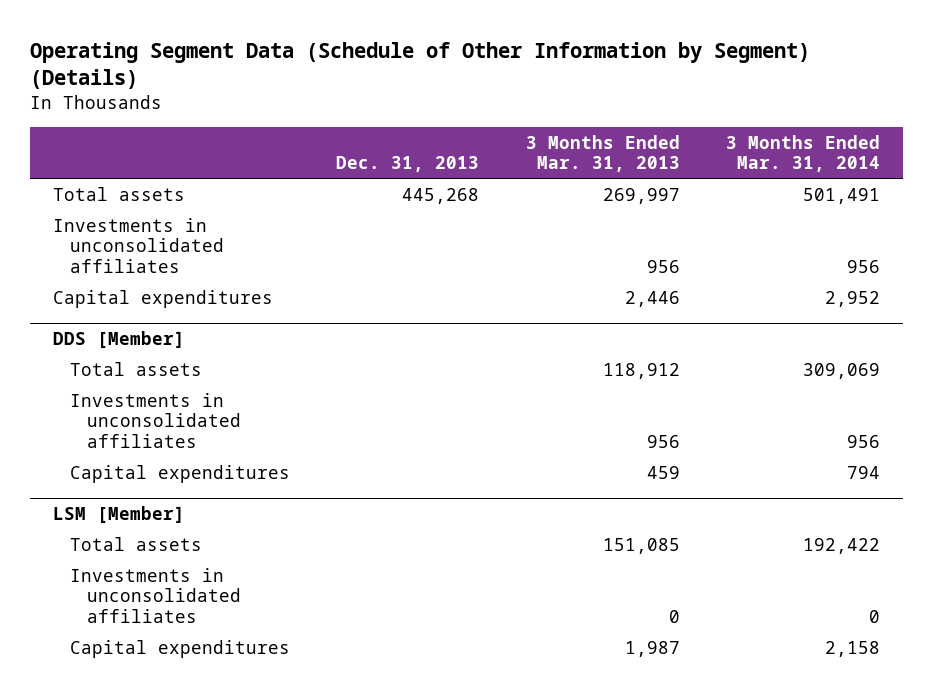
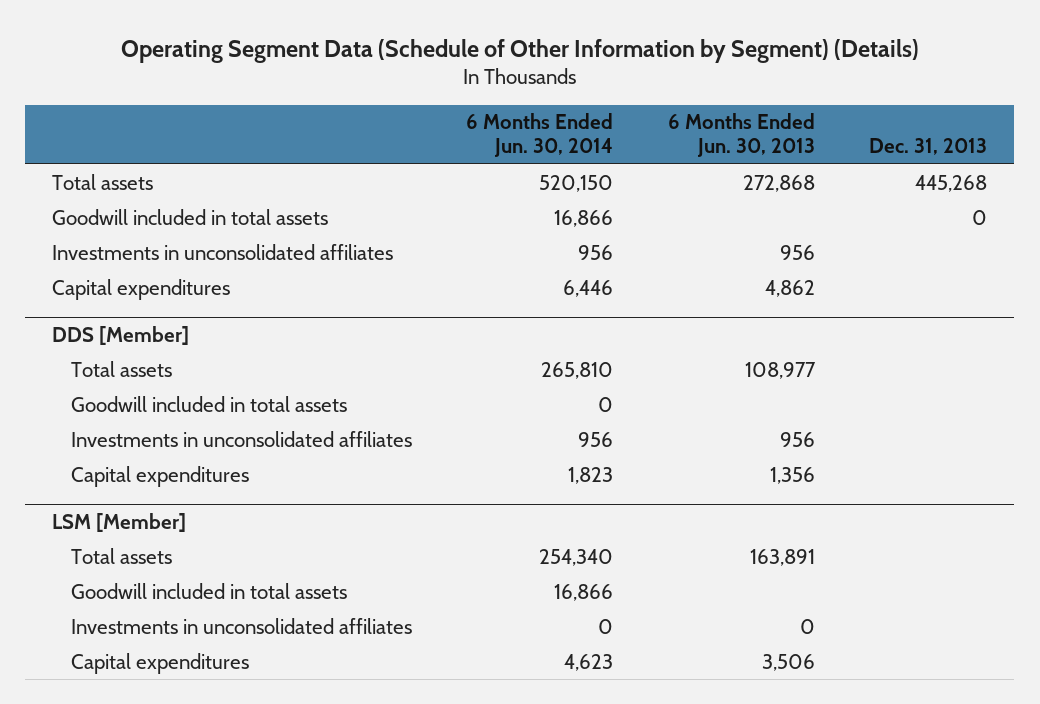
- | Dec. 31, 2013 | 3 Months Ended Mar. 31, 2013 | 3 Months Ended Mar. 31, 2014
+ | 6 Months Ended Jun. 30, 2014 | 6 Months Ended Jun. 30, 2013 | Dec. 31, 2013
+ Goodwill included in total assets | 16,866 | | 0
@ DDS [Member]
+ Goodwill included in total assets | 0 | |
@ LSM [Member]
+ Goodwill included in total assets | 16,866 | |

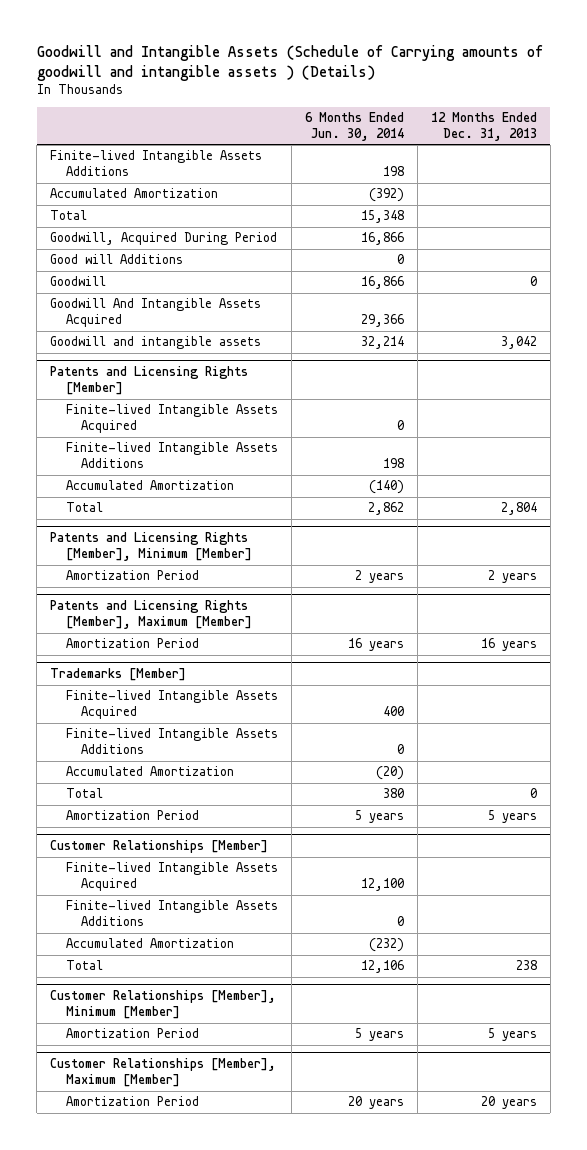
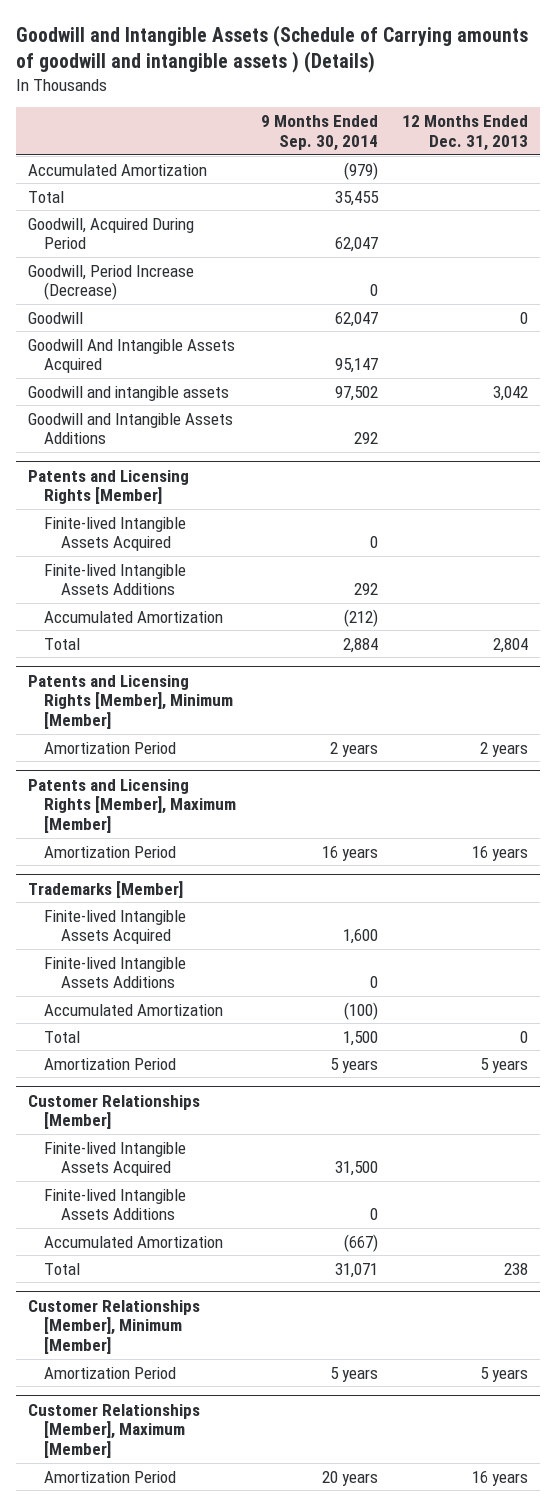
- | 6 Months Ended Jun. 30, 2014 | 12 Months Ended Dec. 31, 2013
+ | 9 Months Ended Sep. 30, 2014 | 12 Months Ended Dec. 31, 2013
- Finite-lived Intangible Assets Additions | 198 |
- Good will Additions | 0 |
+ Goodwill, Period Increase (Decrease) | 0 |
+ Goodwill and Intangible Assets Additions | 292 |
@ Customer Relationships [Member], Maximum [Member]
- Amortization Period | 20 years | 20 years
+ Amortization Period | 20 years | 16 years

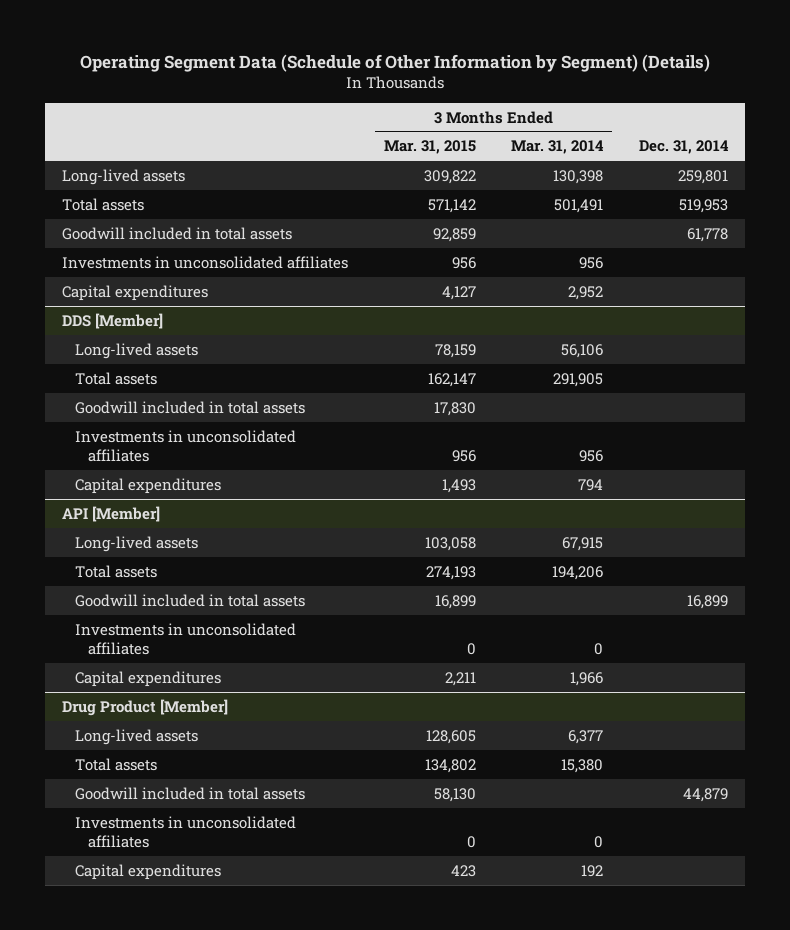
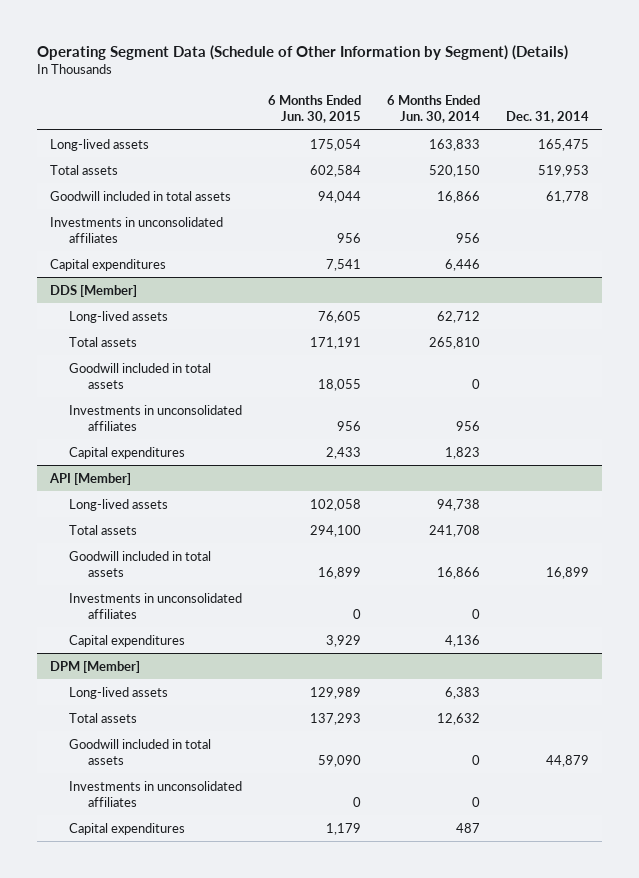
- | 3 Months Ended Mar. 31, 2015 | 3 Months Ended Mar. 31, 2014 | Dec. 31, 2014
+ | 6 Months Ended Jun. 30, 2015 | 6 Months Ended Jun. 30, 2014 | Dec. 31, 2014
- Long-lived assets | 309,822 | 130,398 | 259,801
+ Long-lived assets | 175,054 | 163,833 | 165,475
- Drug Product [Member]
+ DPM [Member]

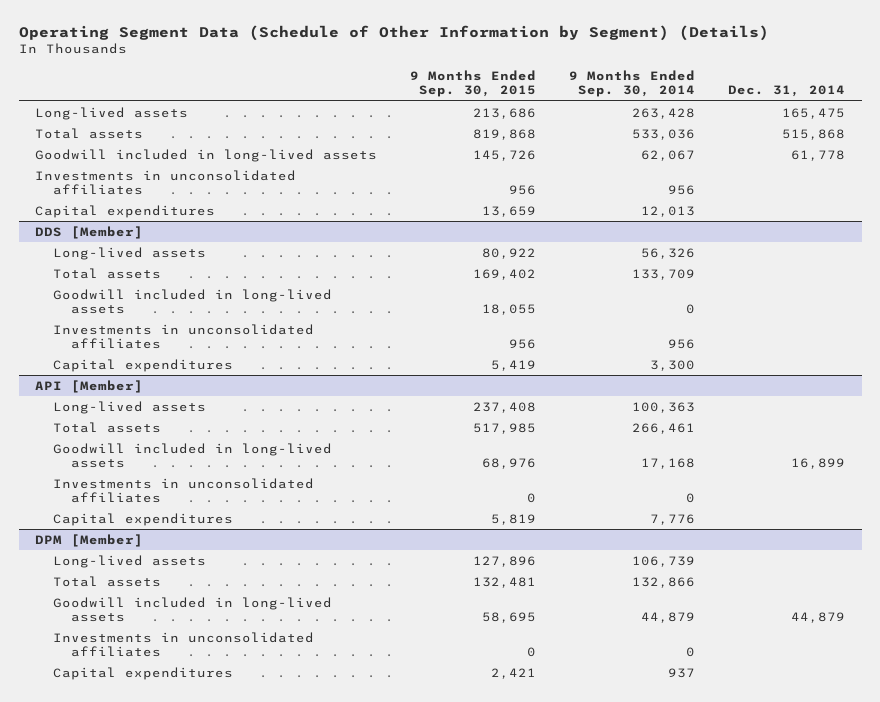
- | 6 Months Ended Jun. 30, 2015 | 6 Months Ended Jun. 30, 2014 | Dec. 31, 2014
+ | 9 Months Ended Sep. 30, 2015 | 9 Months Ended Sep. 30, 2014 | Dec. 31, 2014
- Total assets | 602,584 | 520,150 | 519,953
- Goodwill included in total assets | 94,044 | 16,866 | 61,778
+ Total assets | 819,868 | 533,036 | 515,868
+ Goodwill included in long-lived assets | 145,726 | 62,067 | 61,778
@ DDS [Member]
- Goodwill included in total assets | 18,055 | 0 |
+ Goodwill included in long-lived assets | 18,055 | 0 |
@ API [Member]
- Goodwill included in total assets | 16,899 | 16,866 | 16,899
+ Goodwill included in long-lived assets | 68,976 | 17,168 | 16,899
@ DPM [Member]
- Goodwill included in total assets | 59,090 | 0 | 44,879
+ Goodwill included in long-lived assets | 58,695 | 44,879 | 44,879

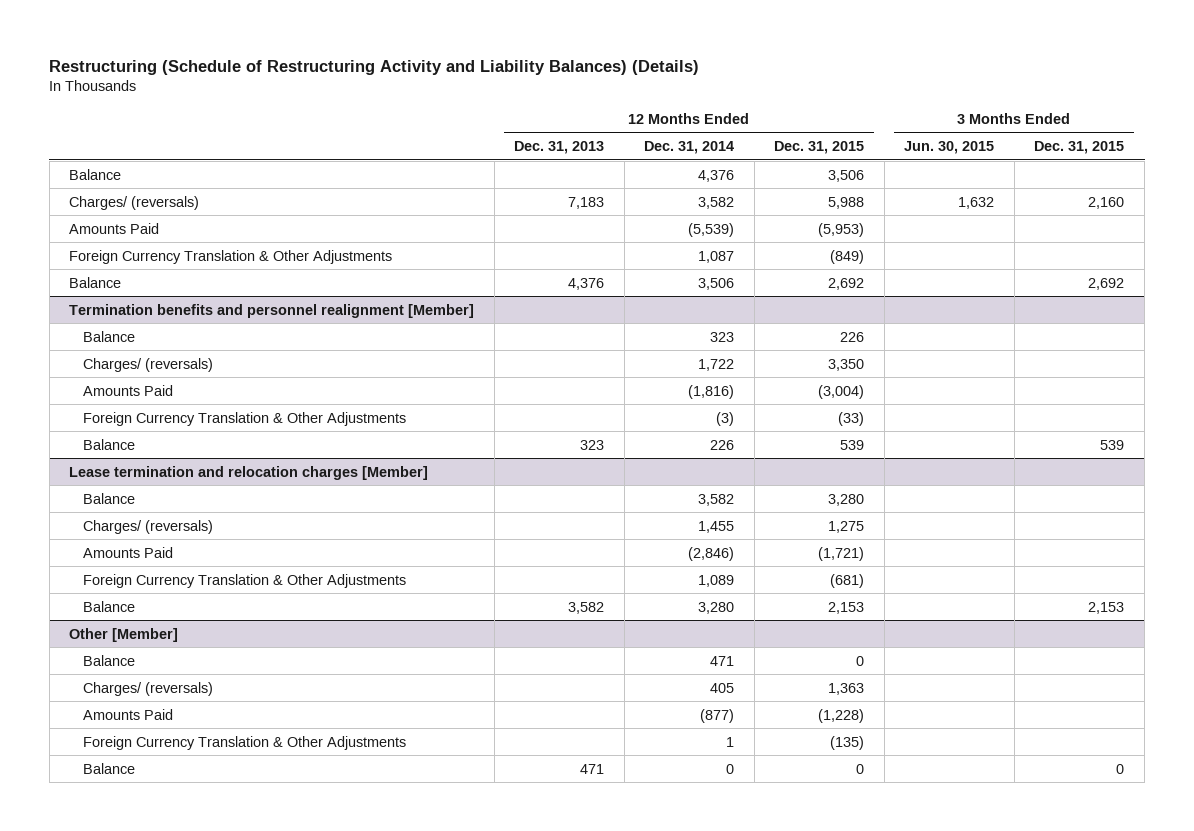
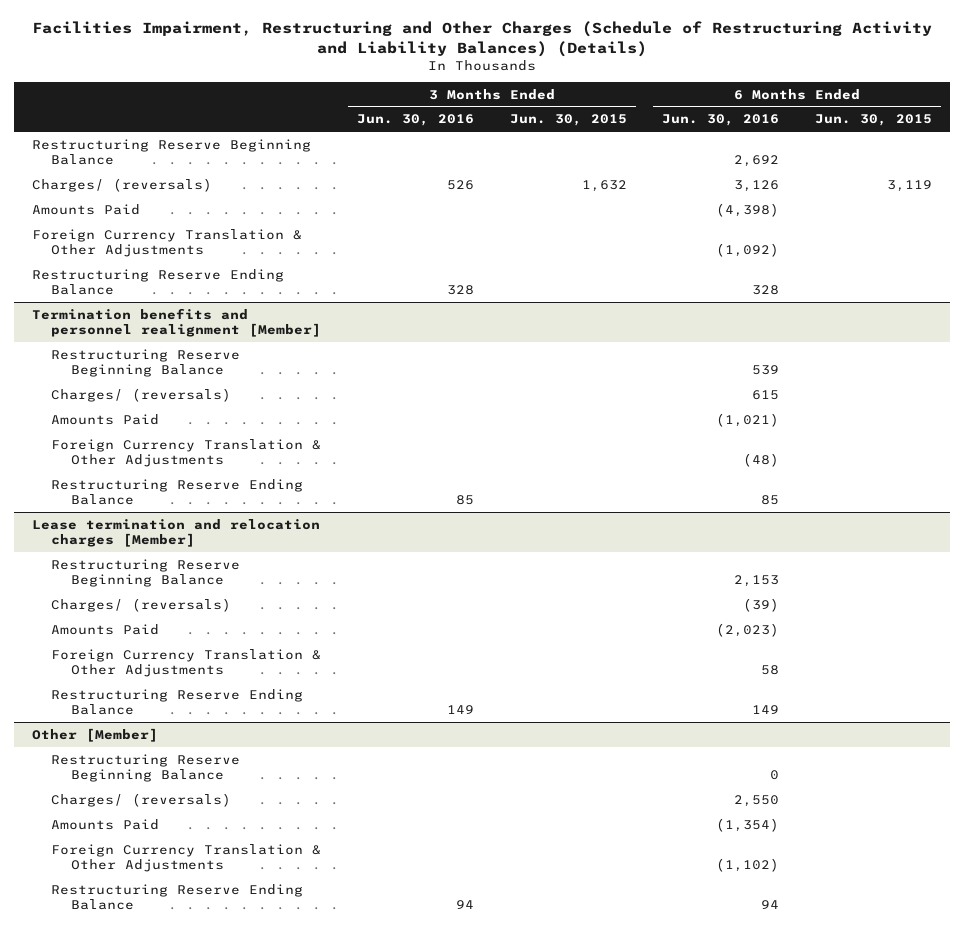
- Restructuring (Schedule of Restructuring Activity and Liability Balances) (Details)
+ Facilities Impairment, Restructuring and Other Charges (Schedule of Restructuring Activity and Liability Balances) (Details)
- | 12 Months Ended Dec. 31, 2013 | 12 Months Ended Dec. 31, 2014 | 12 Months Ended Dec. 31, 2015 | 3 Months Ended Jun. 30, 2015 | 3 Months Ended Dec. 31, 2015
+ | 3 Months Ended Jun. 30, 2016 | 3 Months Ended Jun. 30, 2015 | 6 Months Ended Jun. 30, 2016 | 6 Months Ended Jun. 30, 2015
- Balance | | 4,376 | 3,506 | |
+ Restructuring Reserve Beginning Balance | | | 2,692 |
- Balance | 4,376 | 3,506 | 2,692 | | 2,692
+ Restructuring Reserve Ending Balance | 328 | | 328 |
@ Termination benefits and personnel realignment [Member]
- Balance | | 323 | 226 | |
+ Restructuring Reserve Beginning Balance | | | 539 |
- Balance | 323 | 226 | 539 | | 539
+ Restructuring Reserve Ending Balance | 85 | | 85 |
@ Lease termination and relocation charges [Member]
- Balance | | 3,582 | 3,280 | |
+ Restructuring Reserve Beginning Balance | | | 2,153 |
- Balance | 3,582 | 3,280 | 2,153 | | 2,153
+ Restructuring Reserve Ending Balance | 149 | | 149 |
@ Other [Member]
- Balance | | 471 | 0 | |
+ Restructuring Reserve Beginning Balance | | | 0 |
- Balance | 471 | 0 | 0 | | 0
+ Restructuring Reserve Ending Balance | 94 | | 94 |

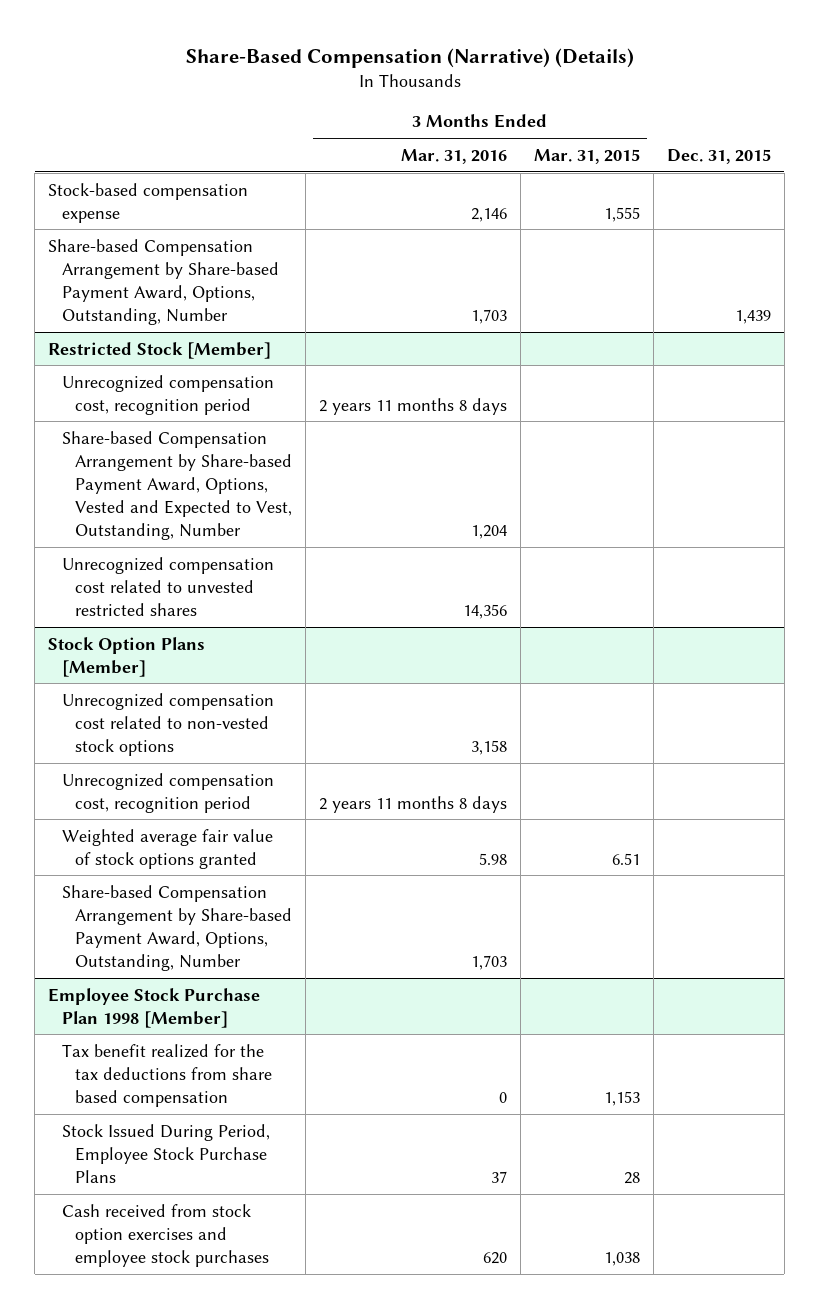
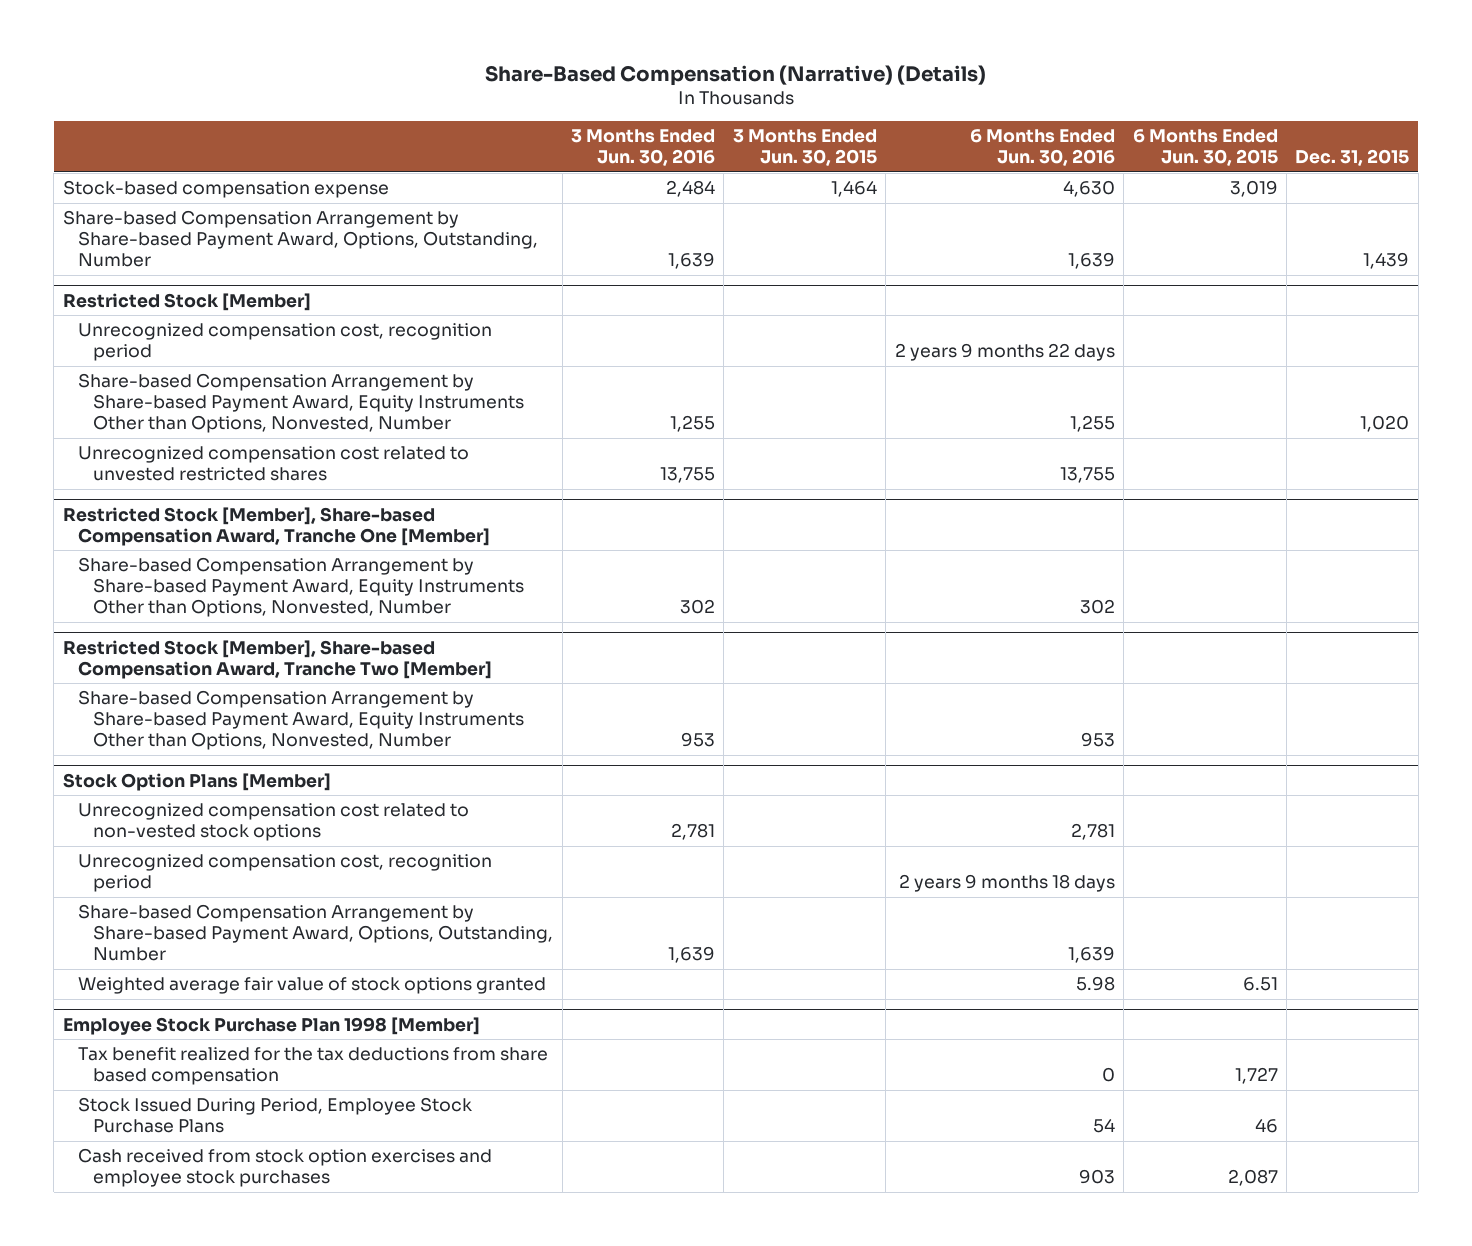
- | 3 Months Ended Mar. 31, 2016 | 3 Months Ended Mar. 31, 2015 | Dec. 31, 2015
+ | 3 Months Ended Jun. 30, 2016 | 3 Months Ended Jun. 30, 2015 | 6 Months Ended Jun. 30, 2016 | 6 Months Ended Jun. 30, 2015 | Dec. 31, 2015
@ Restricted Stock [Member]
- Share-based Compensation Arrangement by Share-based Payment Award, Options, Vested and Expected to Vest, Outstanding, Number | 1,204 | |
+ Share-based Compensation Arrangement by Share-based Payment Award, Equity Instruments Other than Options, Nonvested, Number | 1,255 | | 1,255 | | 1,020
+ Restricted Stock [Member], Share-based Compensation Award, Tranche One [Member]
+ Share-based Compensation Arrangement by Share-based Payment Award, Equity Instruments Other than Options, Nonvested, Number | 302 | | 302 | |
+ Restricted Stock [Member], Share-based Compensation Award, Tranche Two [Member]
+ Share-based Compensation Arrangement by Share-based Payment Award, Equity Instruments Other than Options, Nonvested, Number | 953 | | 953 | |
@ Stock Option Plans [Member]
moved down: Weighted average fair value of stock options granted | | | 5.98 | 6.51 |

